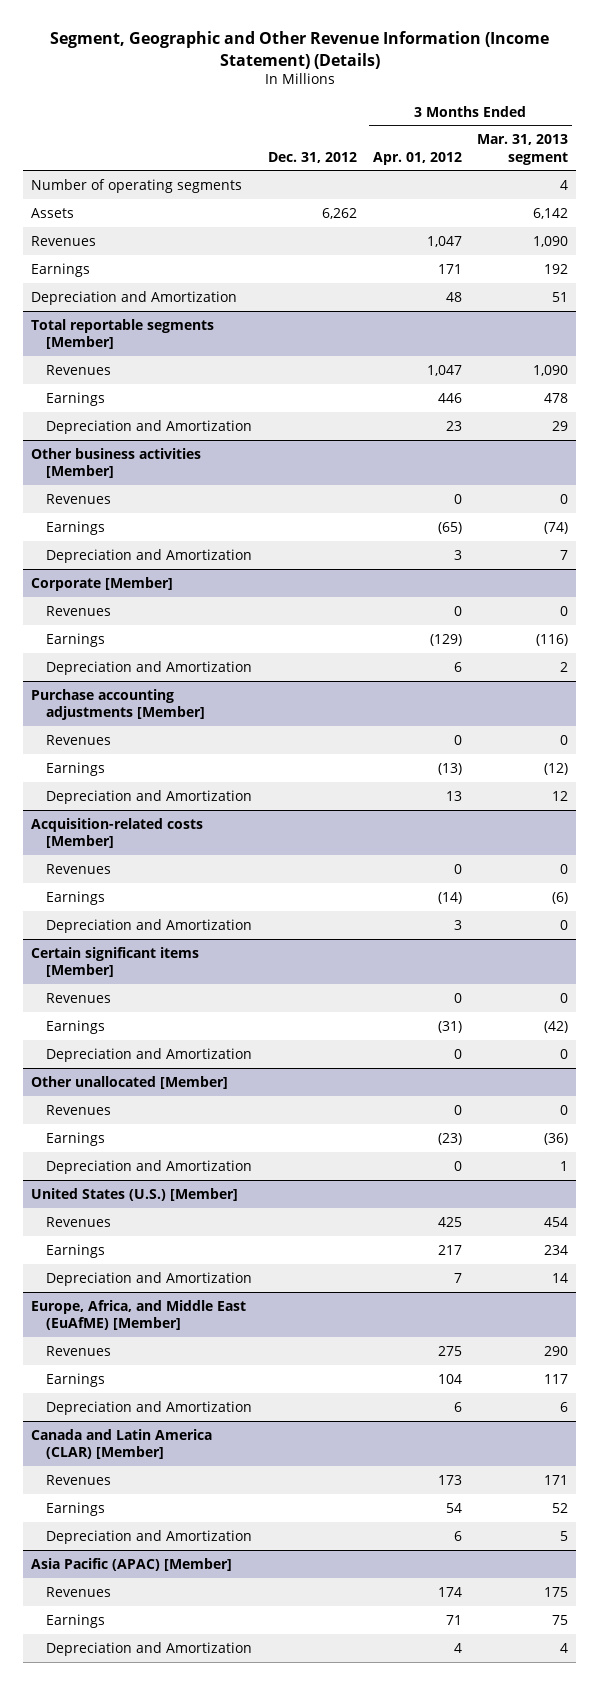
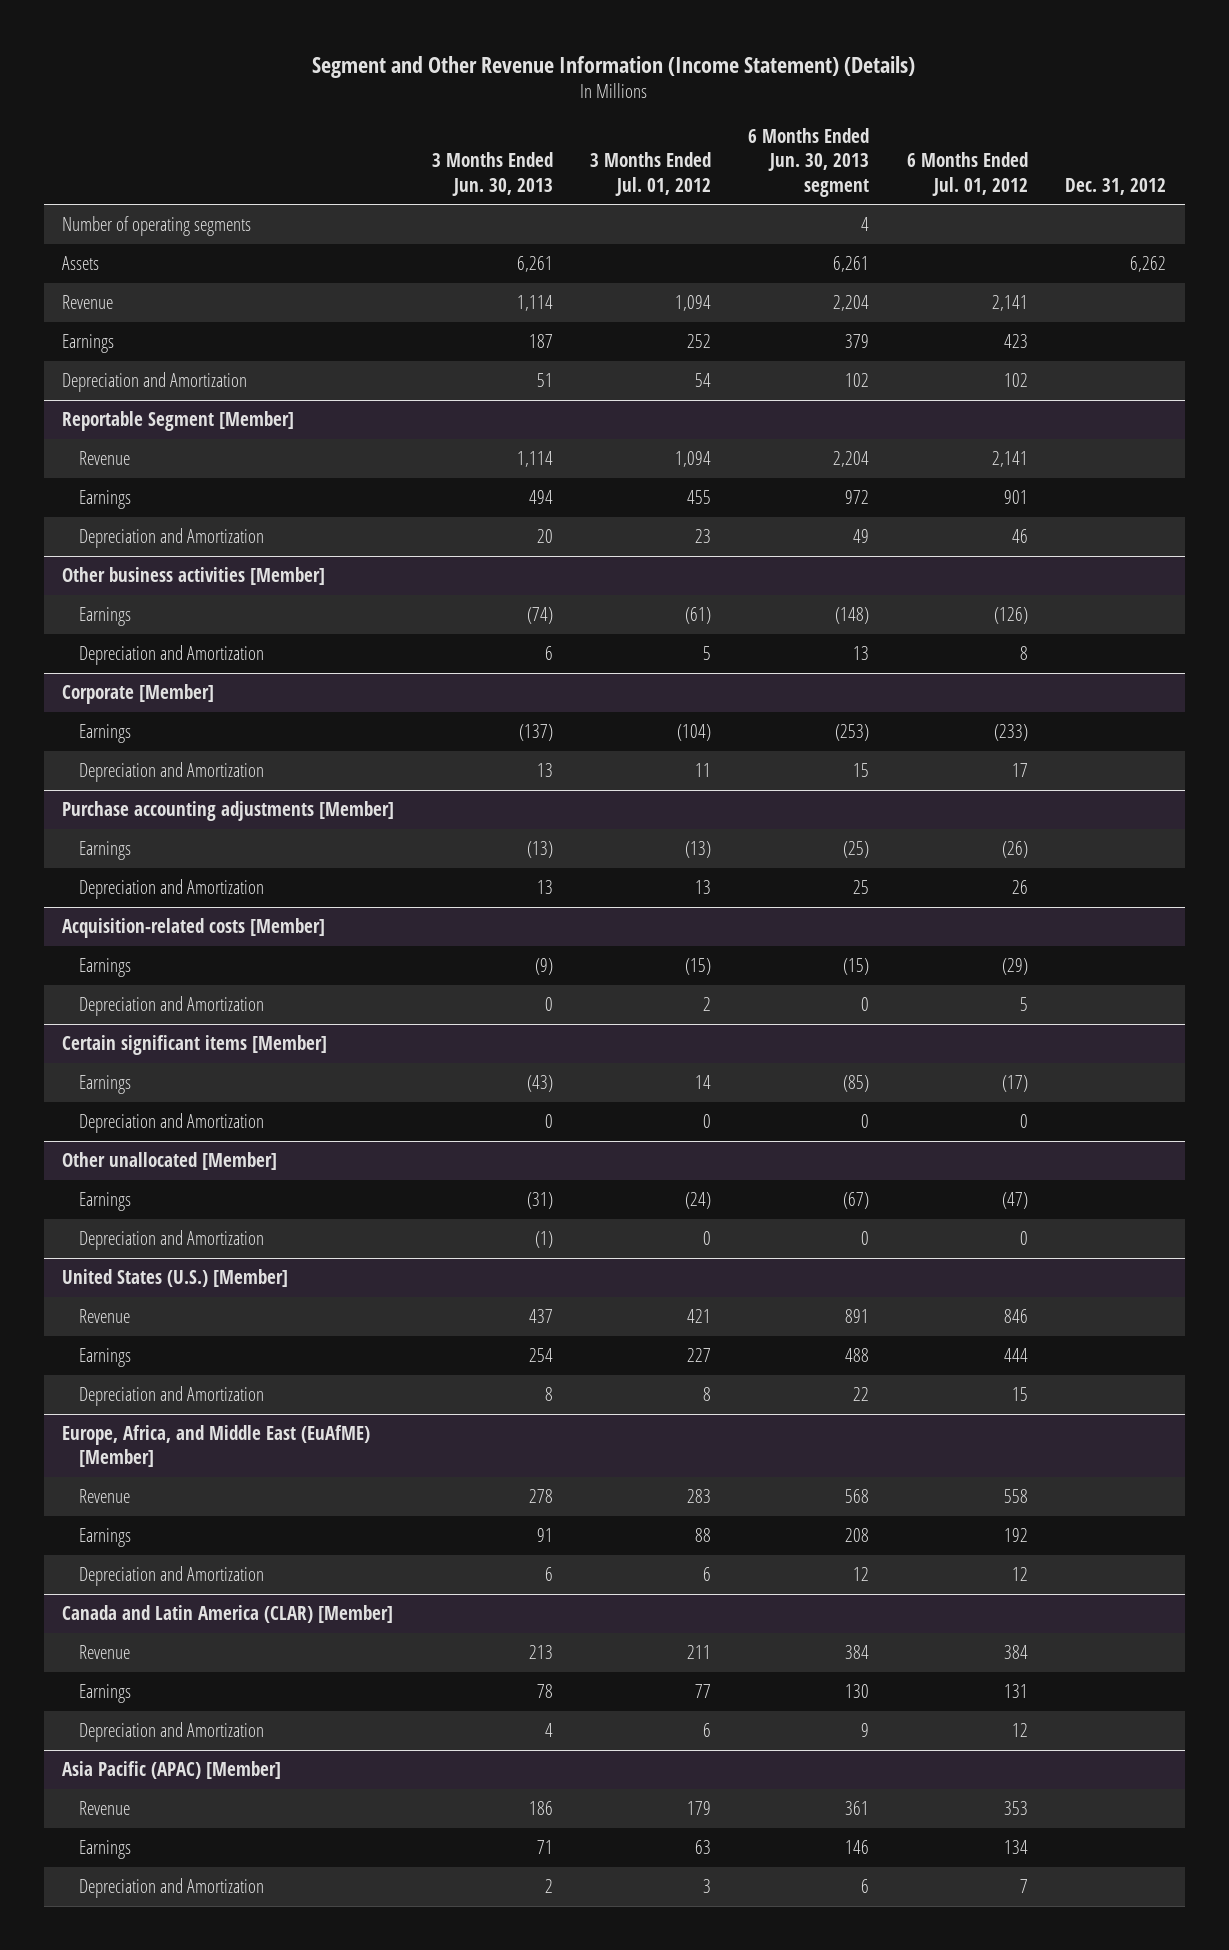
- Segment, Geographic and Other Revenue Information (Income Statement) (Details)
+ Segment and Other Revenue Information (Income Statement) (Details)
- | Dec. 31, 2012 | 3 Months Ended Apr. 01, 2012 | 3 Months Ended Mar. 31, 2013 segment
+ | 3 Months Ended Jun. 30, 2013 | 3 Months Ended Jul. 01, 2012 | 6 Months Ended Jun. 30, 2013 segment | 6 Months Ended Jul. 01, 2012 | Dec. 31, 2012
- Revenues | | 1,047 | 1,090
+ Revenue | 1,114 | 1,094 | 2,204 | 2,141 |
- Total reportable segments [Member]
- Revenues | | 1,047 | 1,090
+ Reportable Segment [Member]
+ Revenue | 1,114 | 1,094 | 2,204 | 2,141 |
@ Other business activities [Member]
- Revenues | | 0 | 0
@ Corporate [Member]
- Revenues | | 0 | 0
@ Purchase accounting adjustments [Member]
- Revenues | | 0 | 0
@ Acquisition-related costs [Member]
- Revenues | | 0 | 0
@ Certain significant items [Member]
- Revenues | | 0 | 0
@ Other unallocated [Member]
- Revenues | | 0 | 0
@ United States (U.S.) [Member]
- Revenues | | 425 | 454
+ Revenue | 437 | 421 | 891 | 846 |
@ Europe, Africa, and Middle East (EuAfME) [Member]
- Revenues | | 275 | 290
+ Revenue | 278 | 283 | 568 | 558 |
@ Canada and Latin America (CLAR) [Member]
- Revenues | | 173 | 171
+ Revenue | 213 | 211 | 384 | 384 |
@ Asia Pacific (APAC) [Member]
- Revenues | | 174 | 175
+ Revenue | 186 | 179 | 361 | 353 |

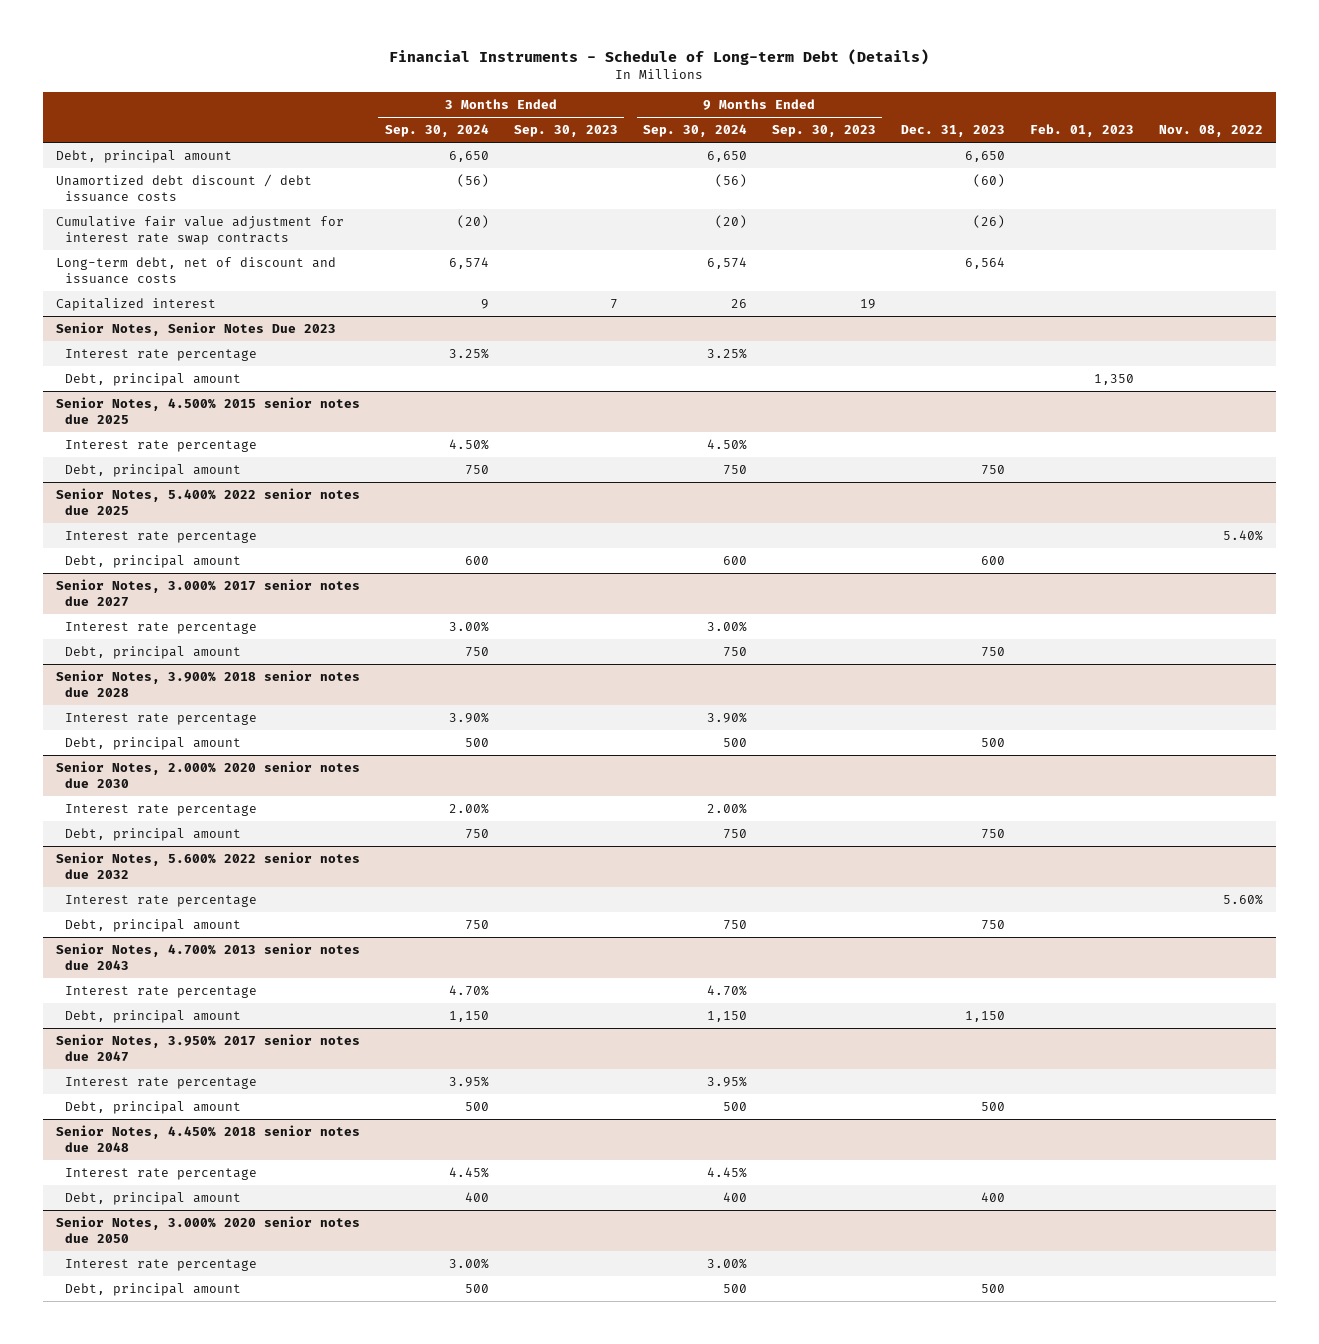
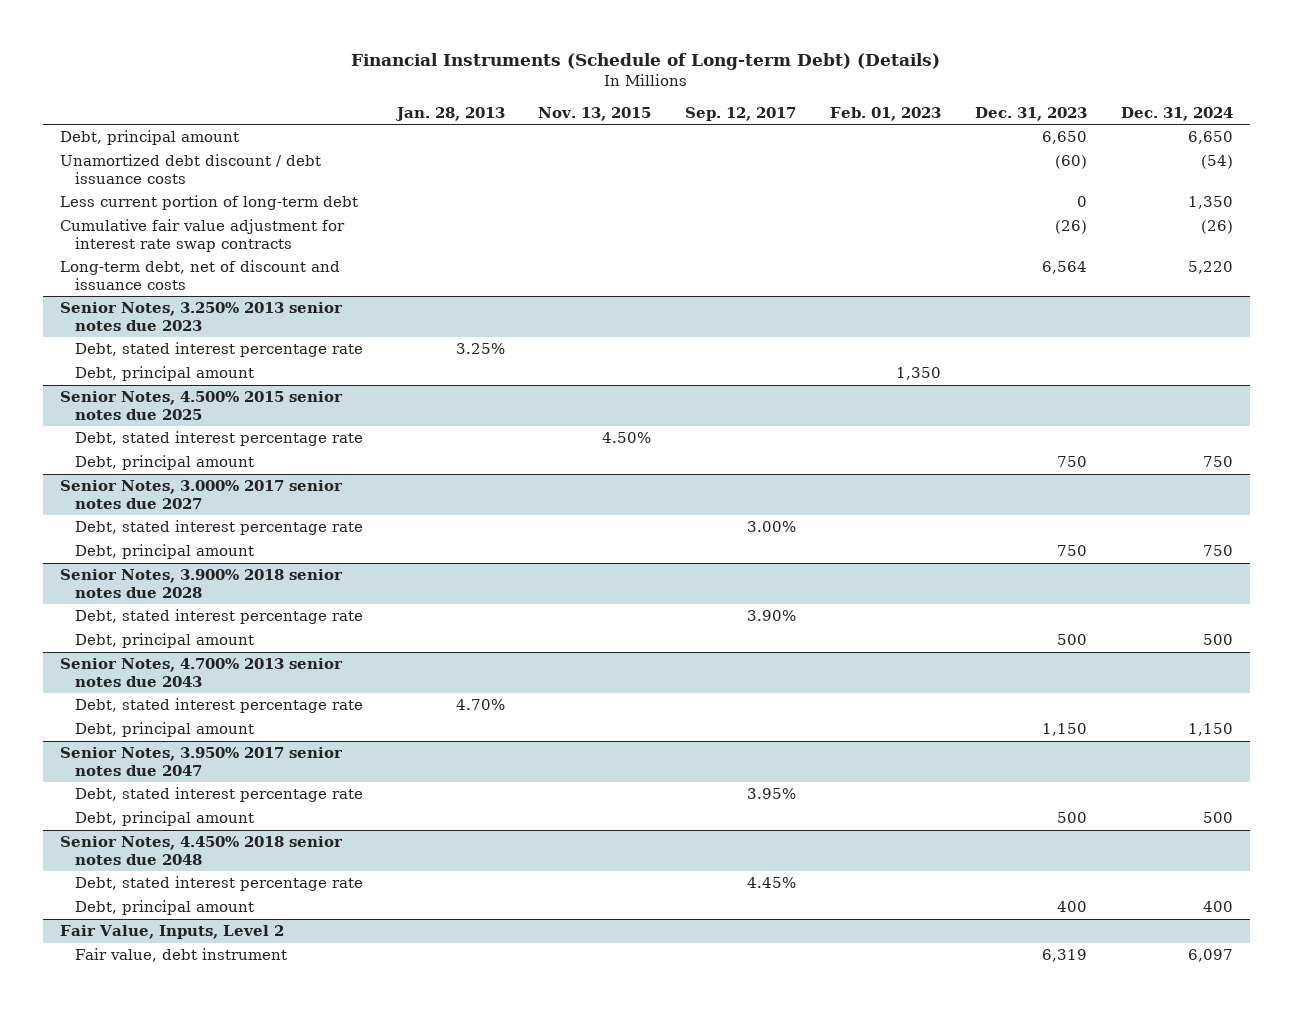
- Financial Instruments - Schedule of Long-term Debt (Details)
+ Financial Instruments (Schedule of Long-term Debt) (Details)
- | 3 Months Ended Sep. 30, 2024 | 3 Months Ended Sep. 30, 2023 | 9 Months Ended Sep. 30, 2024 | 9 Months Ended Sep. 30, 2023 | Dec. 31, 2023 | Feb. 01, 2023 | Nov. 08, 2022
+ | Jan. 28, 2013 | Nov. 13, 2015 | Sep. 12, 2017 | Feb. 01, 2023 | Dec. 31, 2023 | Dec. 31, 2024
+ Less current portion of long-term debt | | | | | 0 | 1,350
- Capitalized interest | 9 | 7 | 26 | 19 | | |
- Senior Notes, Senior Notes Due 2023
- Interest rate percentage | 3.25% | | 3.25% | | | |
+ Senior Notes, 3.250% 2013 senior notes due 2023
+ Debt, stated interest percentage rate | 3.25% | | | | |
@ Senior Notes, 4.500% 2015 senior notes due 2025
- Interest rate percentage | 4.50% | | 4.50% | | | |
+ Debt, stated interest percentage rate | | 4.50% | | | |
- Senior Notes, 5.400% 2022 senior notes due 2025
- Interest rate percentage | | | | | | | 5.40%
- Debt, principal amount | 600 | | 600 | | 600 | |
@ Senior Notes, 3.000% 2017 senior notes due 2027
- Interest rate percentage | 3.00% | | 3.00% | | | |
+ Debt, stated interest percentage rate | | | 3.00% | | |
@ Senior Notes, 3.900% 2018 senior notes due 2028
- Interest rate percentage | 3.90% | | 3.90% | | | |
+ Debt, stated interest percentage rate | | | 3.90% | | |
- Senior Notes, 2.000% 2020 senior notes due 2030
- Interest rate percentage | 2.00% | | 2.00% | | | |
- Debt, principal amount | 750 | | 750 | | 750 | |
- Senior Notes, 5.600% 2022 senior notes due 2032
- Interest rate percentage | | | | | | | 5.60%
- Debt, principal amount | 750 | | 750 | | 750 | |
@ Senior Notes, 4.700% 2013 senior notes due 2043
- Interest rate percentage | 4.70% | | 4.70% | | | |
+ Debt, stated interest percentage rate | 4.70% | | | | |
@ Senior Notes, 3.950% 2017 senior notes due 2047
- Interest rate percentage | 3.95% | | 3.95% | | | |
+ Debt, stated interest percentage rate | | | 3.95% | | |
@ Senior Notes, 4.450% 2018 senior notes due 2048
- Interest rate percentage | 4.45% | | 4.45% | | | |
+ Debt, stated interest percentage rate | | | 4.45% | | |
- Senior Notes, 3.000% 2020 senior notes due 2050
- Interest rate percentage | 3.00% | | 3.00% | | | |
- Debt, principal amount | 500 | | 500 | | 500 | |
+ Fair Value, Inputs, Level 2
+ Fair value, debt instrument | | | | | 6,319 | 6,097

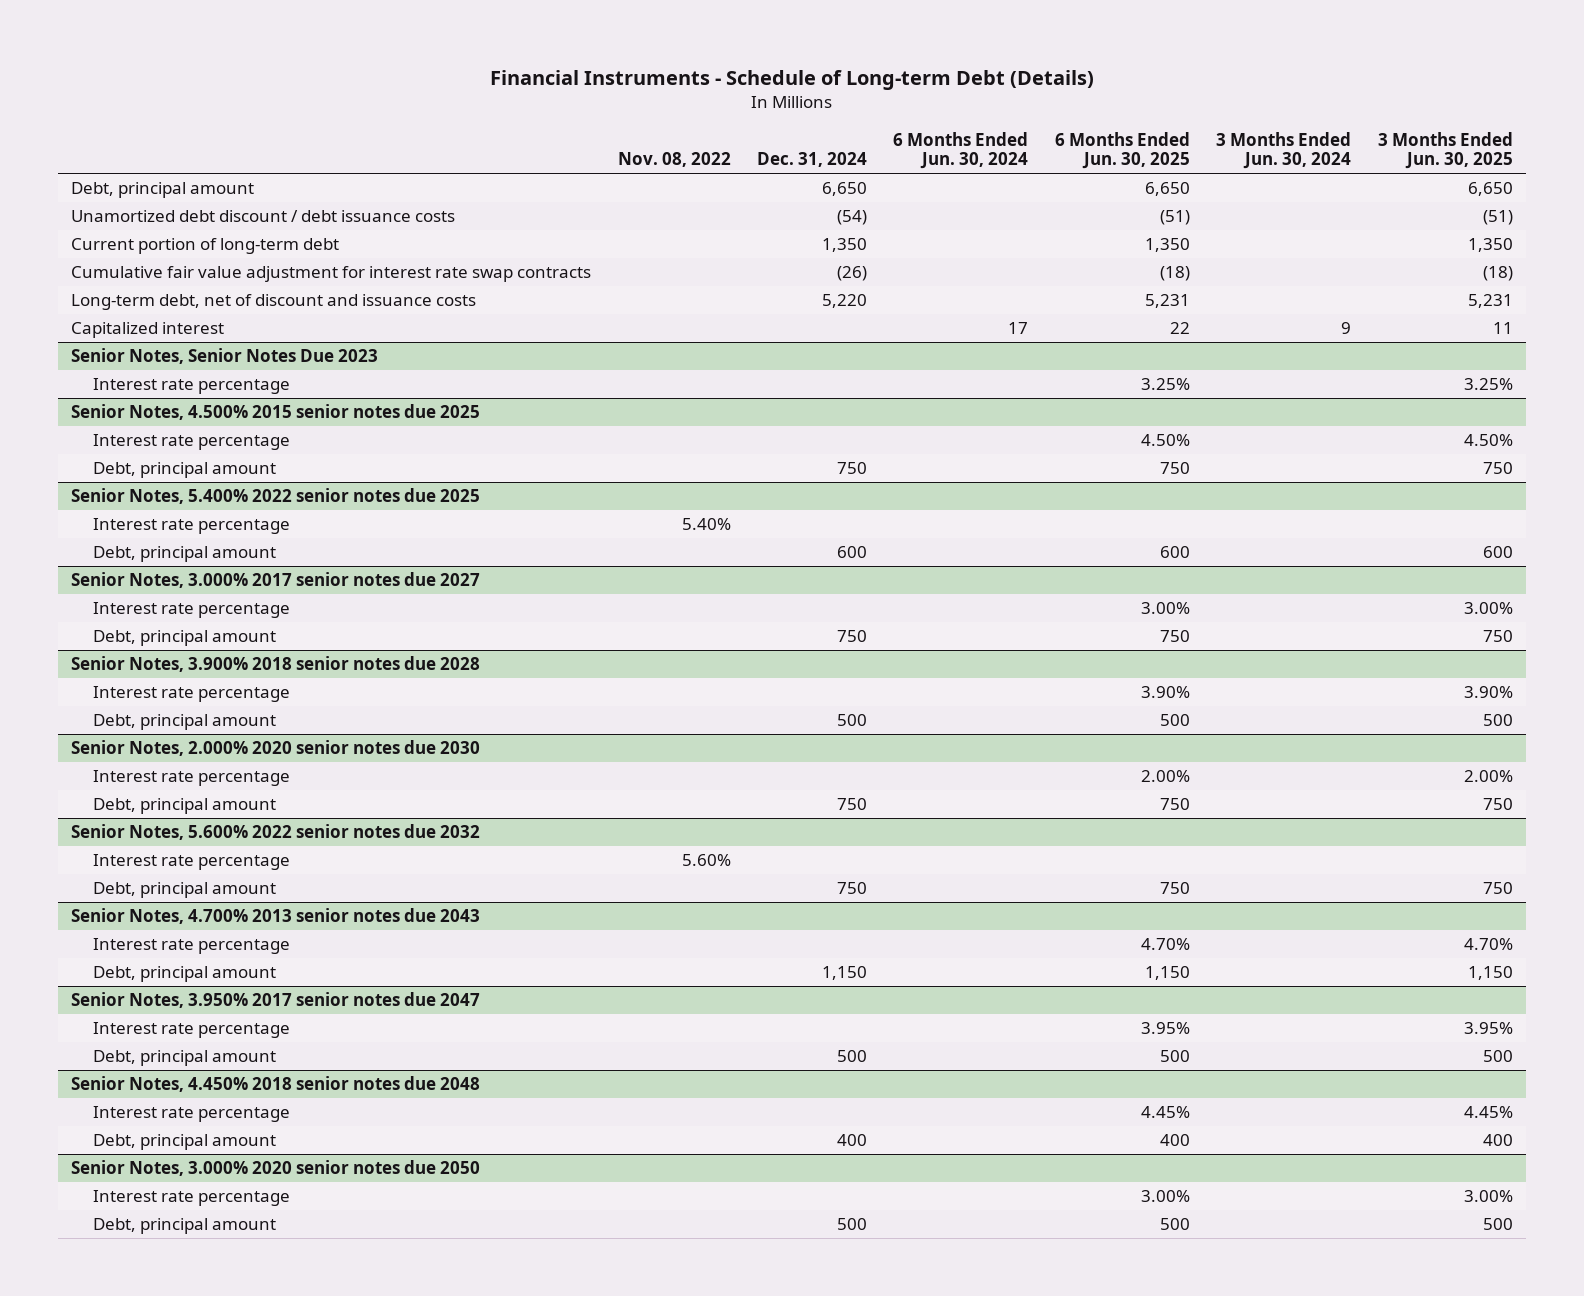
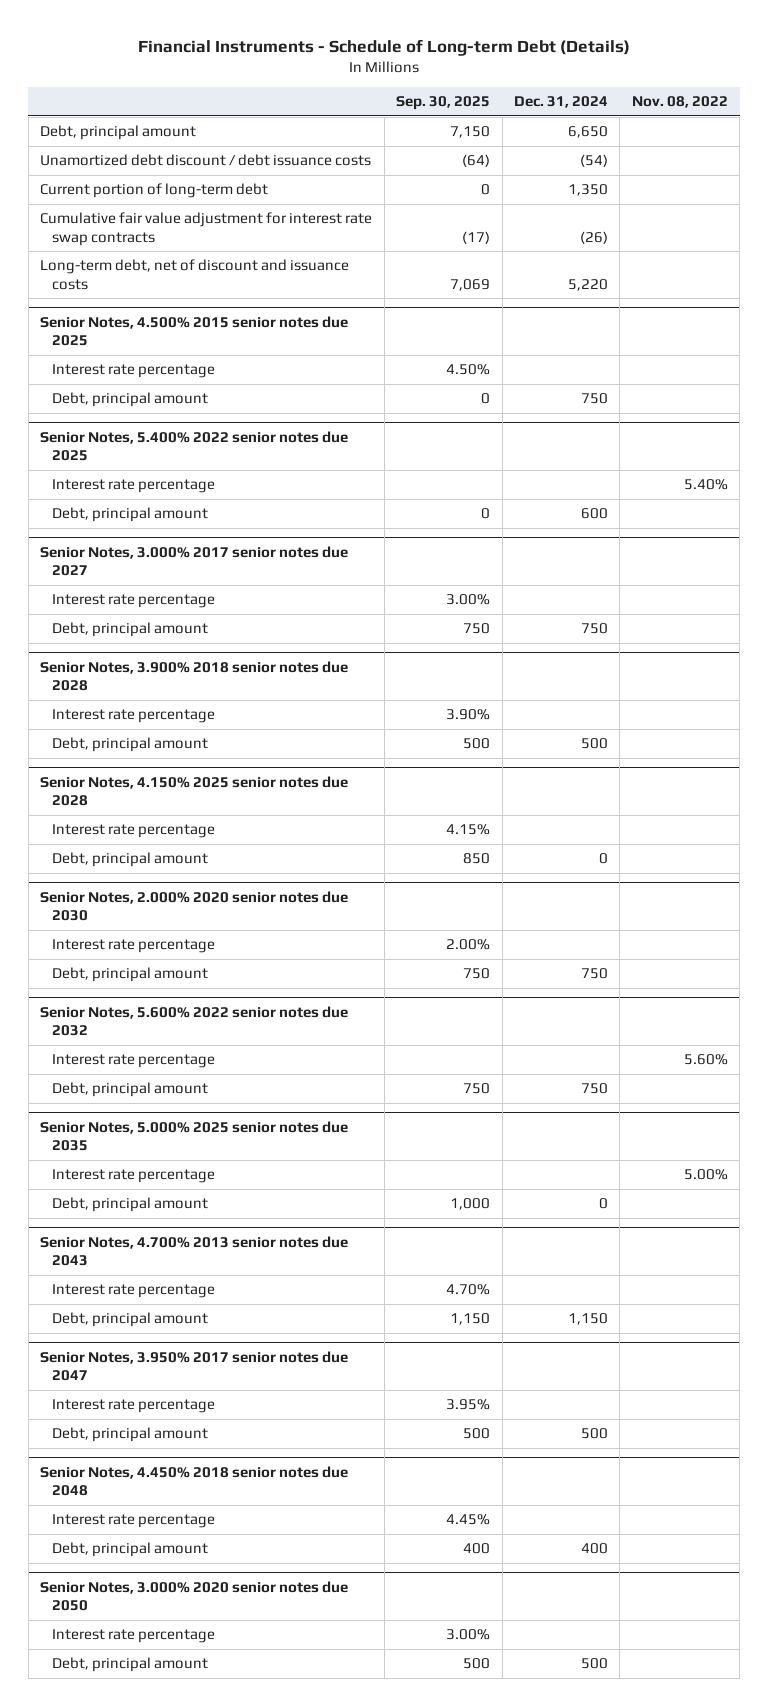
- | Nov. 08, 2022 | Dec. 31, 2024 | 6 Months Ended Jun. 30, 2024 | 6 Months Ended Jun. 30, 2025 | 3 Months Ended Jun. 30, 2024 | 3 Months Ended Jun. 30, 2025
+ | Sep. 30, 2025 | Dec. 31, 2024 | Nov. 08, 2022
- Capitalized interest | | | 17 | 22 | 9 | 11
- Senior Notes, Senior Notes Due 2023
- Interest rate percentage | | | | 3.25% | | 3.25%
+ Senior Notes, 4.150% 2025 senior notes due 2028
+ Interest rate percentage | 4.15% | |
+ Debt, principal amount | 850 | 0 |
+ Senior Notes, 5.000% 2025 senior notes due 2035
+ Interest rate percentage | | | 5.00%
+ Debt, principal amount | 1,000 | 0 |

